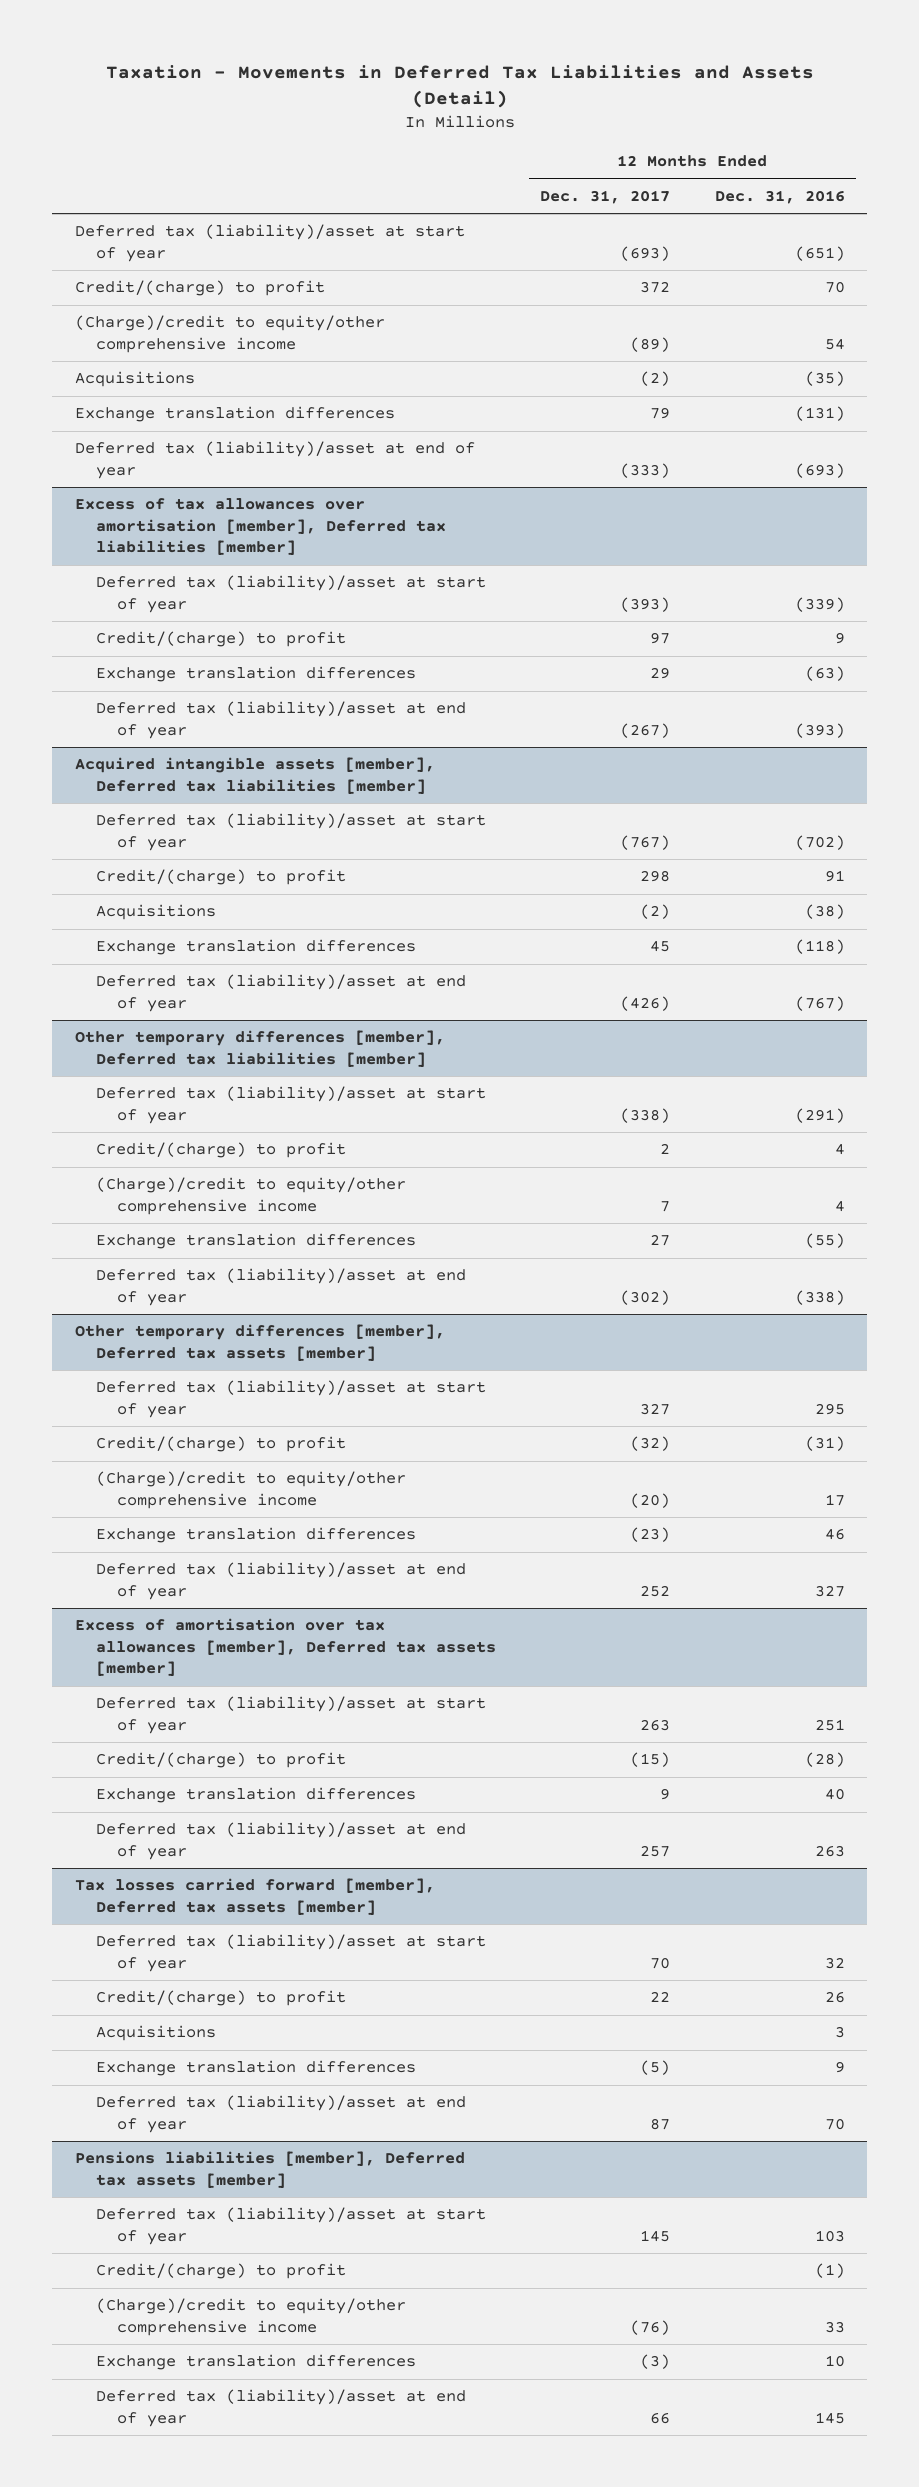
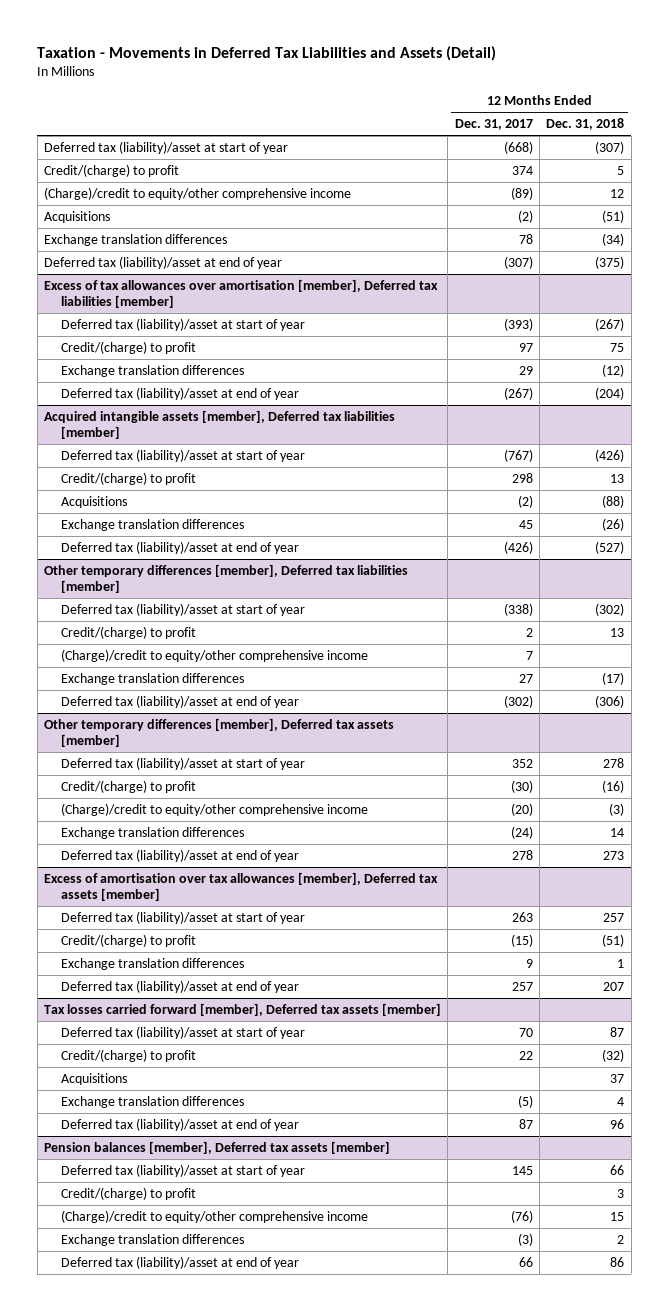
- | 12 Months Ended Dec. 31, 2017 | 12 Months Ended Dec. 31, 2016
+ | 12 Months Ended Dec. 31, 2017 | 12 Months Ended Dec. 31, 2018
- Deferred tax (liability)/asset at start of year | (693) | (651)
- Credit/(charge) to profit | 372 | 70
+ Deferred tax (liability)/asset at start of year | (668) | (307)
+ Credit/(charge) to profit | 374 | 5
- Exchange translation differences | 79 | (131)
- Deferred tax (liability)/asset at end of year | (333) | (693)
+ Exchange translation differences | 78 | (34)
+ Deferred tax (liability)/asset at end of year | (307) | (375)
@ Other temporary differences [member], Deferred tax assets [member]
- Deferred tax (liability)/asset at start of year | 327 | 295
- Credit/(charge) to profit | (32) | (31)
+ Deferred tax (liability)/asset at start of year | 352 | 278
+ Credit/(charge) to profit | (30) | (16)
- Exchange translation differences | (23) | 46
- Deferred tax (liability)/asset at end of year | 252 | 327
+ Exchange translation differences | (24) | 14
+ Deferred tax (liability)/asset at end of year | 278 | 273
- Pensions liabilities [member], Deferred tax assets [member]
+ Pension balances [member], Deferred tax assets [member]

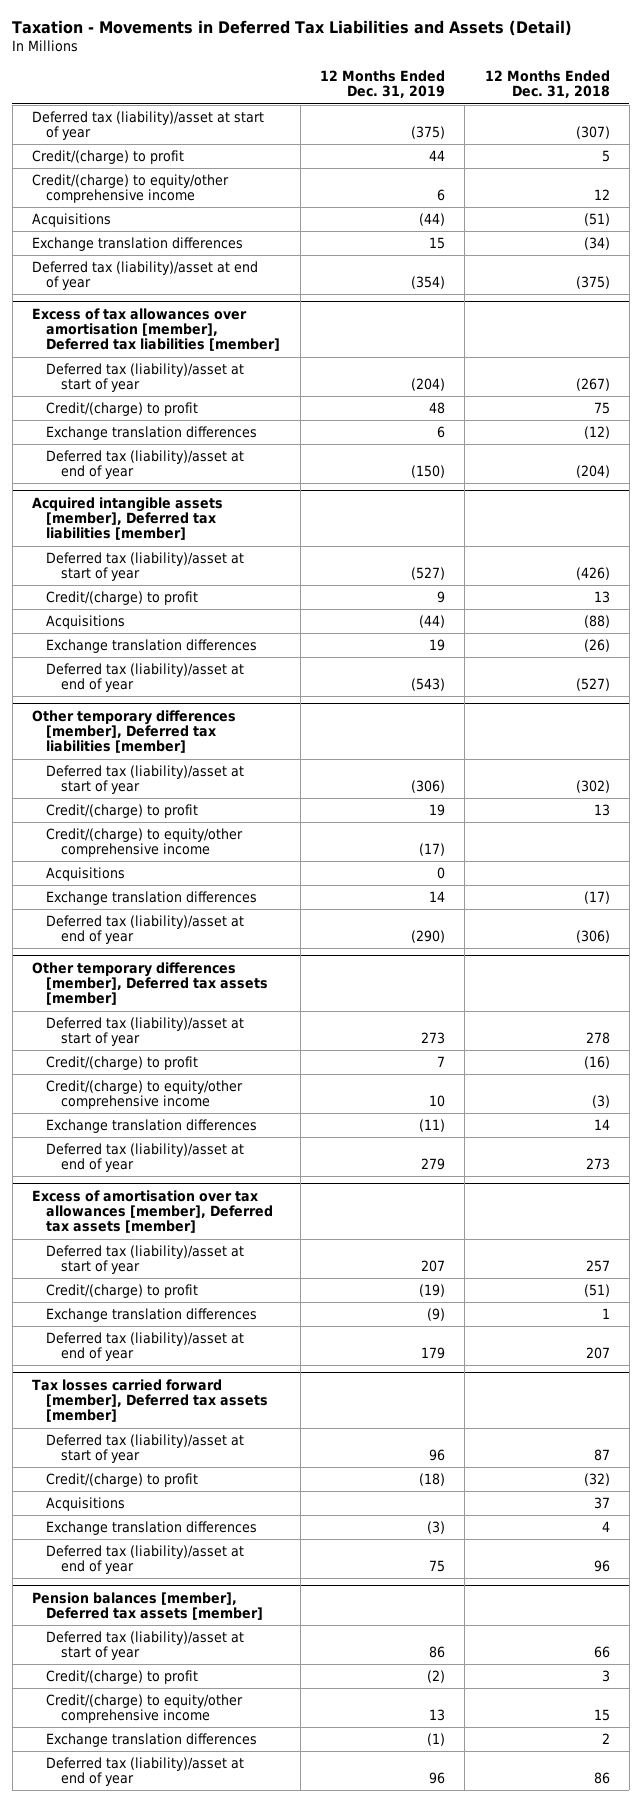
- | 12 Months Ended Dec. 31, 2017 | 12 Months Ended Dec. 31, 2018
+ | 12 Months Ended Dec. 31, 2019 | 12 Months Ended Dec. 31, 2018
- (Charge)/credit to equity/other comprehensive income | (89) | 12
+ Credit/(charge) to equity/other comprehensive income | 6 | 12
@ Other temporary differences [member], Deferred tax liabilities [member]
- (Charge)/credit to equity/other comprehensive income | 7 |
+ Credit/(charge) to equity/other comprehensive income | (17) |
+ Acquisitions | 0 |
@ Other temporary differences [member], Deferred tax assets [member]
- (Charge)/credit to equity/other comprehensive income | (20) | (3)
+ Credit/(charge) to equity/other comprehensive income | 10 | (3)
@ Pension balances [member], Deferred tax assets [member]
- (Charge)/credit to equity/other comprehensive income | (76) | 15
+ Credit/(charge) to equity/other comprehensive income | 13 | 15

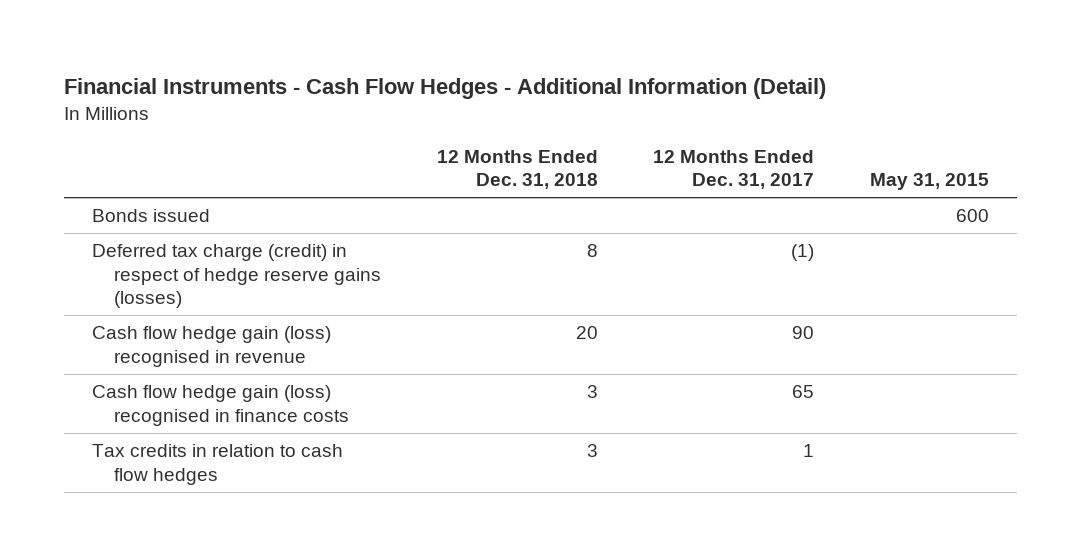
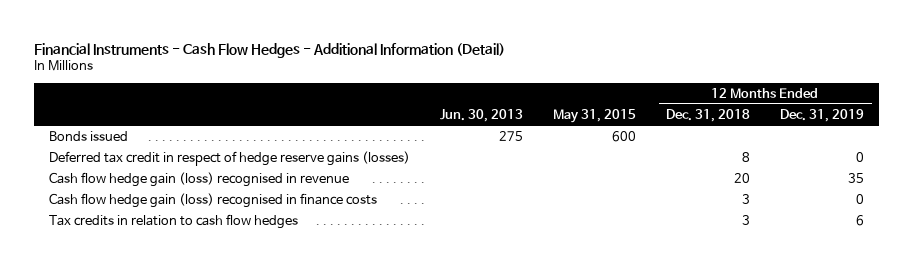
- | 12 Months Ended Dec. 31, 2018 | 12 Months Ended Dec. 31, 2017 | May 31, 2015
+ | Jun. 30, 2013 | May 31, 2015 | 12 Months Ended Dec. 31, 2018 | 12 Months Ended Dec. 31, 2019
- Deferred tax charge (credit) in respect of hedge reserve gains (losses) | 8 | (1) |
+ Deferred tax credit in respect of hedge reserve gains (losses) | | | 8 | 0

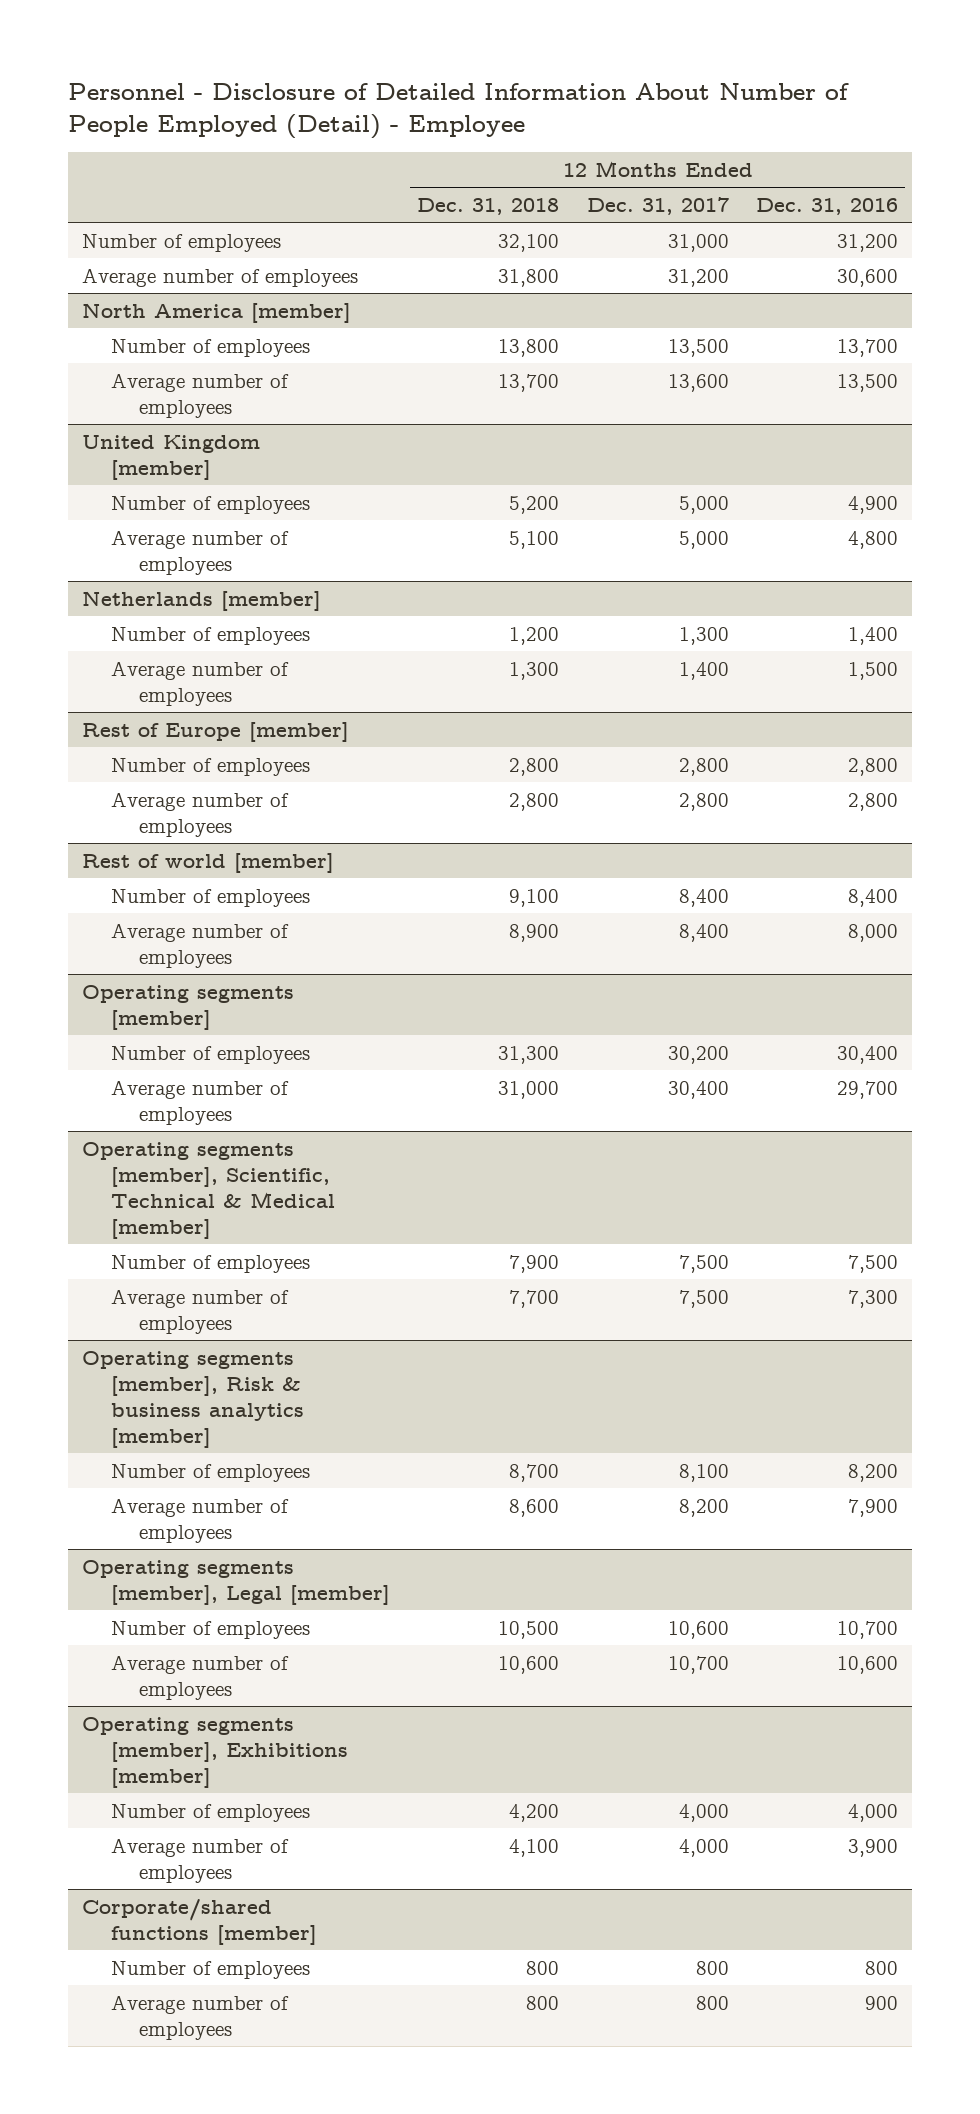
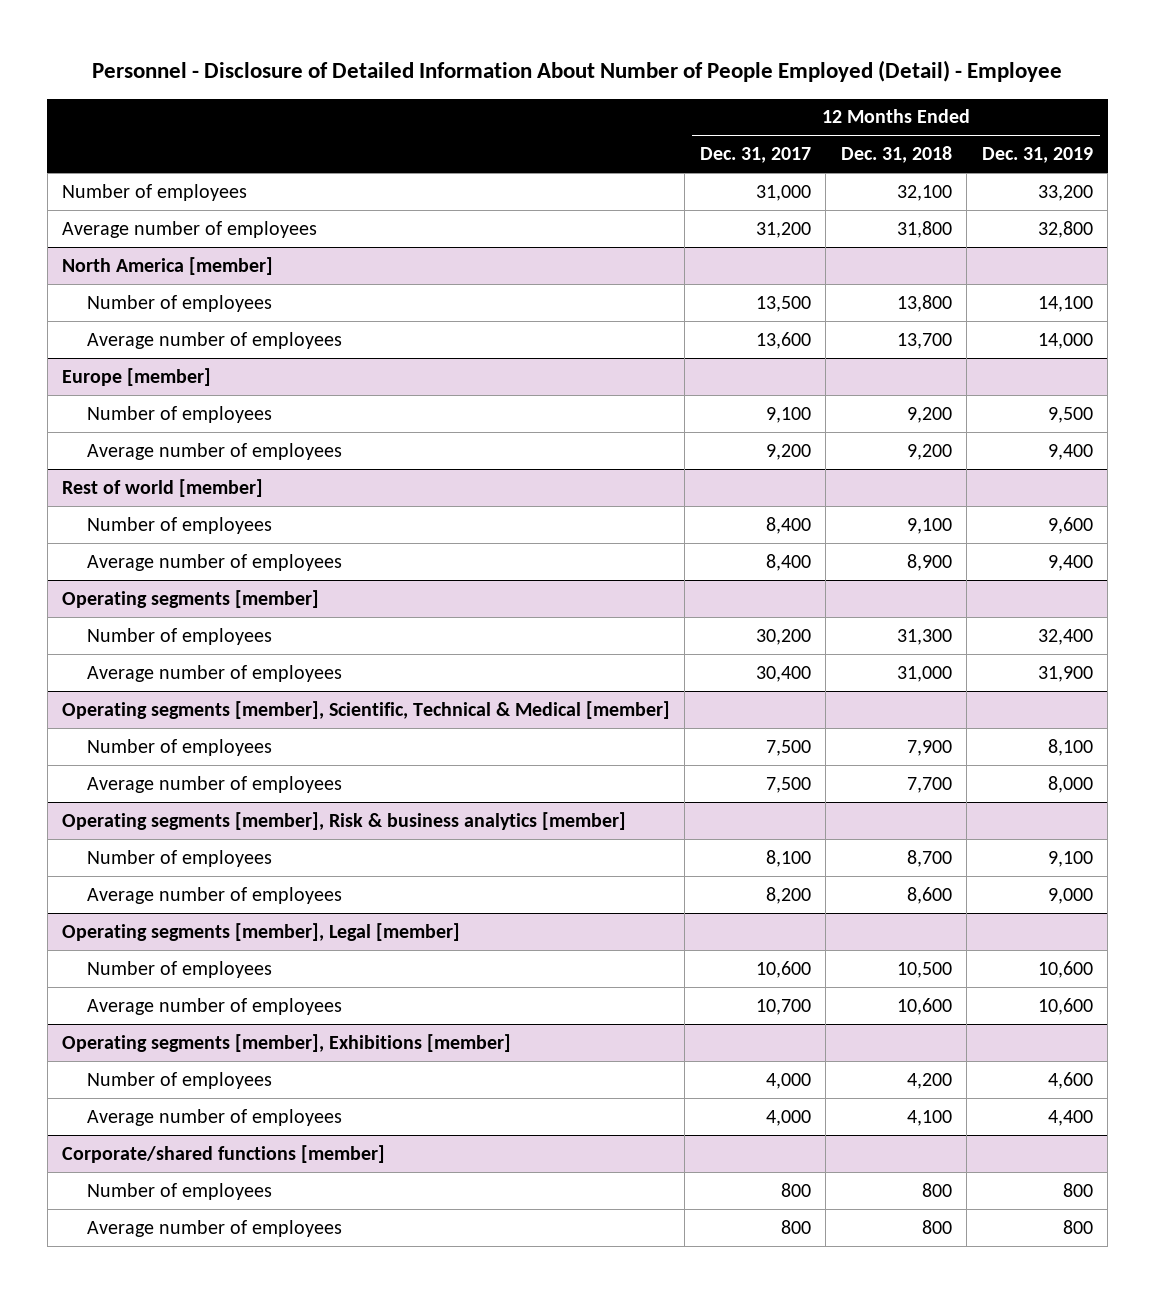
- | 12 Months Ended Dec. 31, 2018 | 12 Months Ended Dec. 31, 2017 | 12 Months Ended Dec. 31, 2016
+ | 12 Months Ended Dec. 31, 2017 | 12 Months Ended Dec. 31, 2018 | 12 Months Ended Dec. 31, 2019
- United Kingdom [member]
- Number of employees | 5,200 | 5,000 | 4,900
- Average number of employees | 5,100 | 5,000 | 4,800
- Netherlands [member]
- Number of employees | 1,200 | 1,300 | 1,400
- Average number of employees | 1,300 | 1,400 | 1,500
- Rest of Europe [member]
- Number of employees | 2,800 | 2,800 | 2,800
- Average number of employees | 2,800 | 2,800 | 2,800
+ Europe [member]
+ Number of employees | 9,100 | 9,200 | 9,500
+ Average number of employees | 9,200 | 9,200 | 9,400

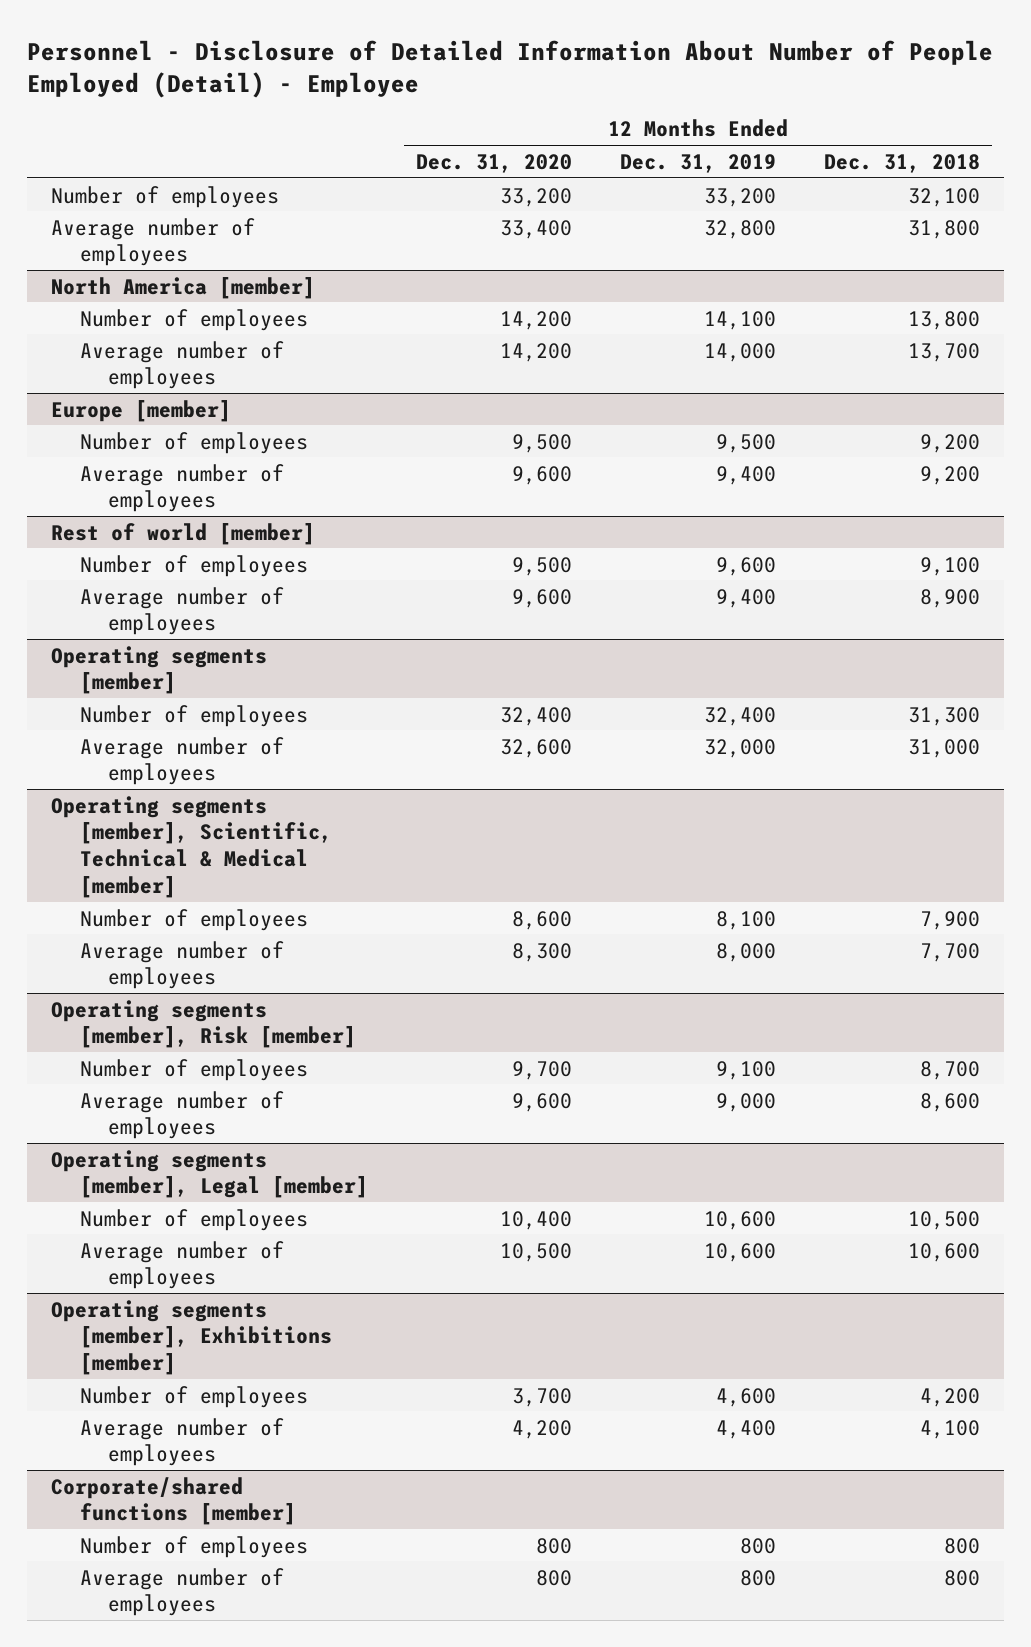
- | 12 Months Ended Dec. 31, 2017 | 12 Months Ended Dec. 31, 2018 | 12 Months Ended Dec. 31, 2019
+ | 12 Months Ended Dec. 31, 2020 | 12 Months Ended Dec. 31, 2019 | 12 Months Ended Dec. 31, 2018
@ Operating segments [member]
- Average number of employees | 30,400 | 31,000 | 31,900
+ Average number of employees | 32,600 | 32,000 | 31,000
- Operating segments [member], Risk & business analytics [member]
+ Operating segments [member], Risk [member]

